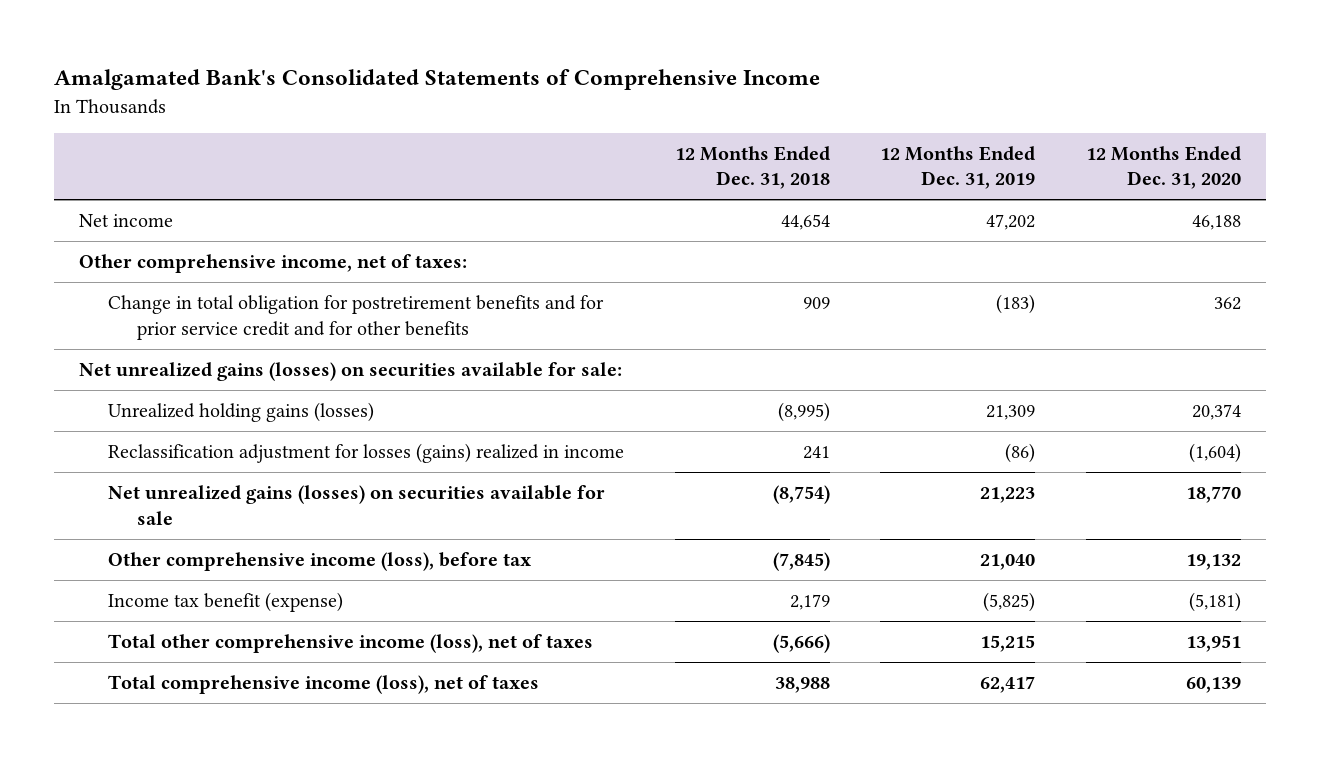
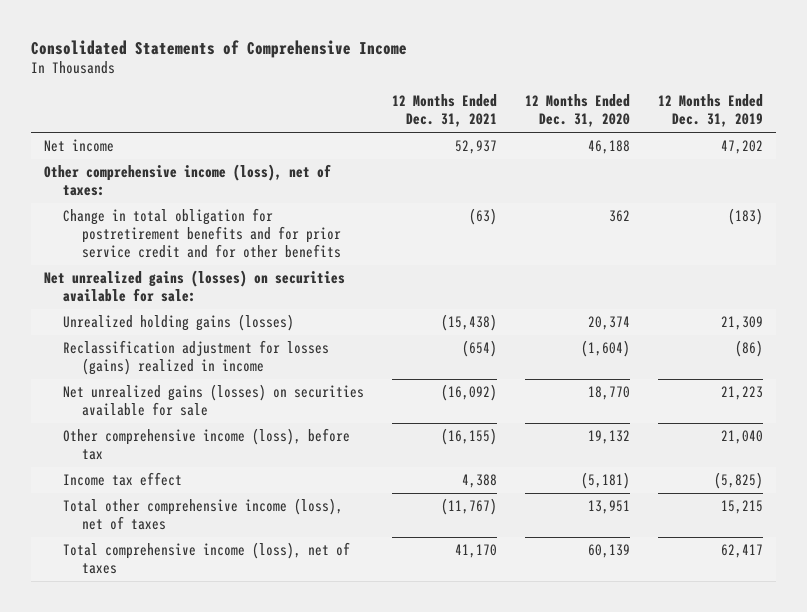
- Amalgamated Bank's Consolidated Statements of Comprehensive Income
+ Consolidated Statements of Comprehensive Income
- | 12 Months Ended Dec. 31, 2018 | 12 Months Ended Dec. 31, 2019 | 12 Months Ended Dec. 31, 2020
+ | 12 Months Ended Dec. 31, 2021 | 12 Months Ended Dec. 31, 2020 | 12 Months Ended Dec. 31, 2019
- Other comprehensive income, net of taxes:
+ Other comprehensive income (loss), net of taxes:
- Income tax benefit (expense) | 2,179 | (5,825) | (5,181)
+ Income tax effect | 4,388 | (5,181) | (5,825)

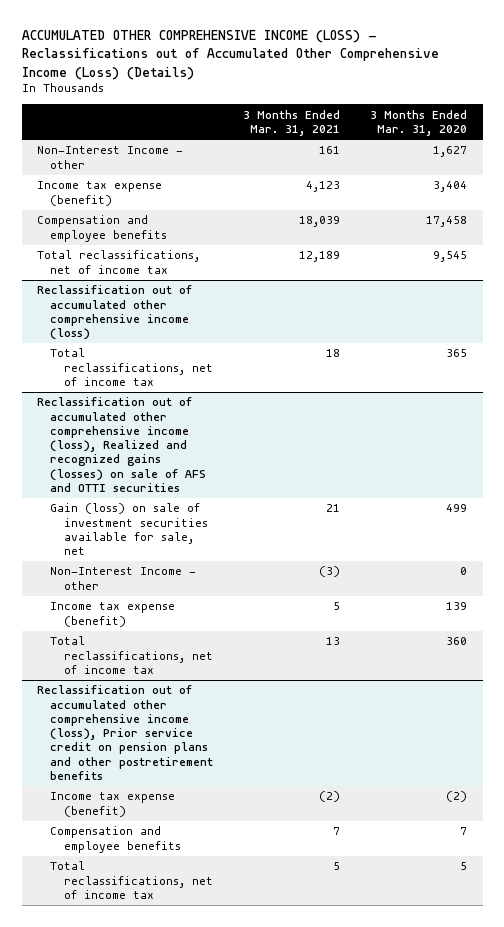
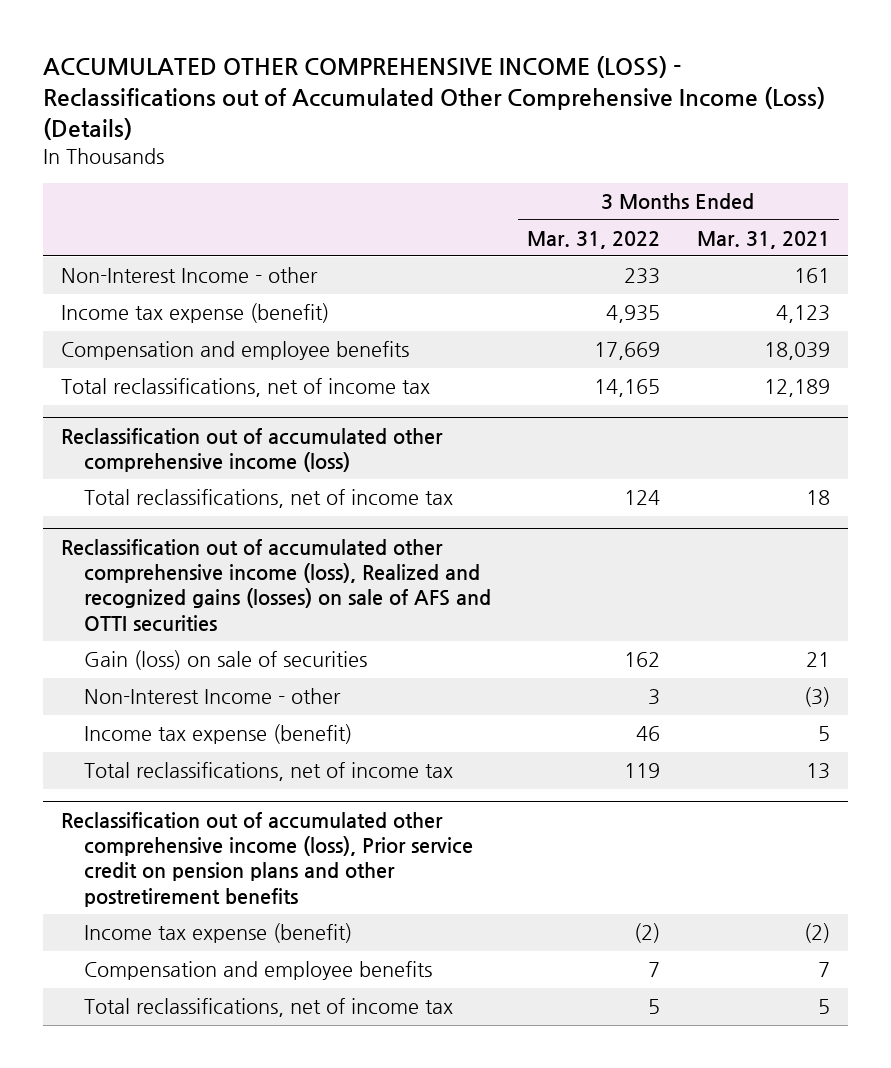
- | 3 Months Ended Mar. 31, 2021 | 3 Months Ended Mar. 31, 2020
+ | 3 Months Ended Mar. 31, 2022 | 3 Months Ended Mar. 31, 2021
@ Reclassification out of accumulated other comprehensive income (loss), Realized and recognized gains (losses) on sale of AFS and OTTI securities
- Gain (loss) on sale of investment securities available for sale, net | 21 | 499
+ Gain (loss) on sale of securities | 162 | 21

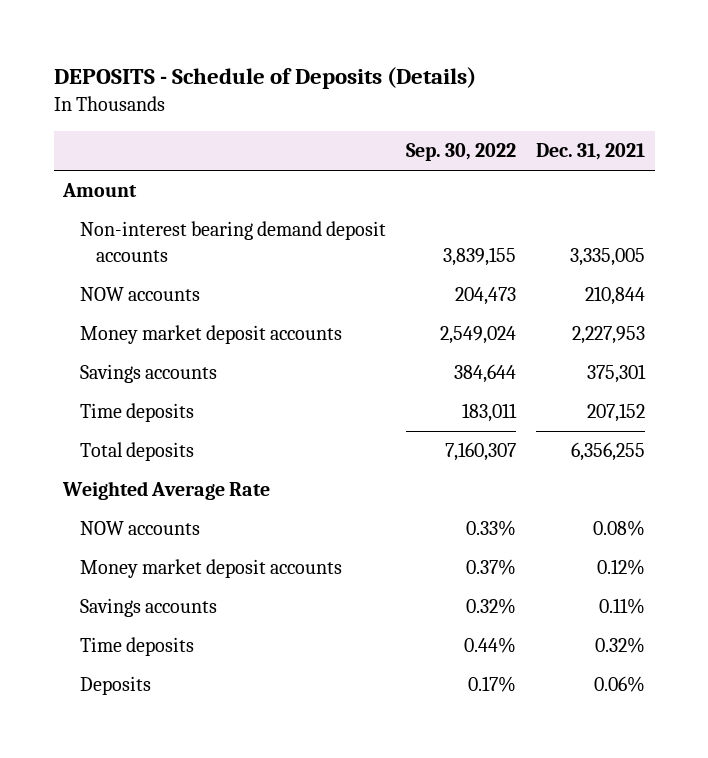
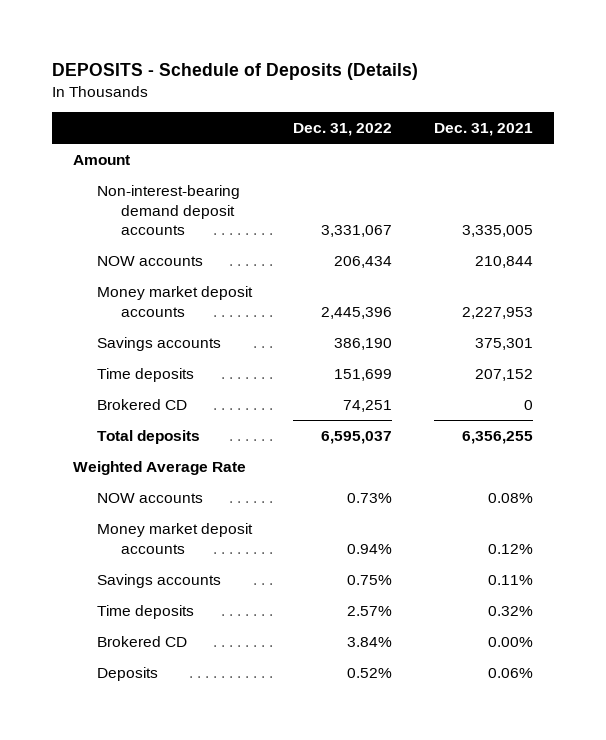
- | Sep. 30, 2022 | Dec. 31, 2021
+ | Dec. 31, 2022 | Dec. 31, 2021
- Non-interest bearing demand deposit accounts | 3,839,155 | 3,335,005
+ Non-interest-bearing demand deposit accounts | 3,331,067 | 3,335,005
+ Brokered CD | 74,251 | 0
+ Brokered CD | 3.84% | 0.00%

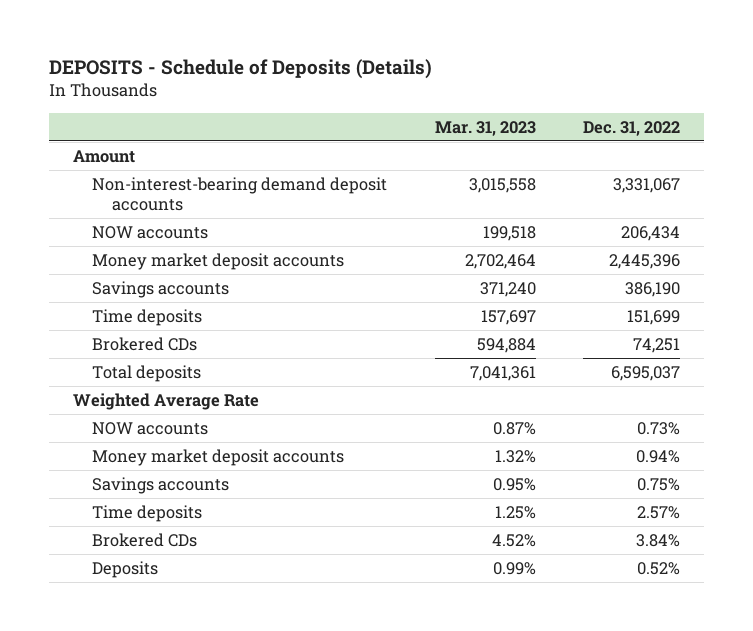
- | Dec. 31, 2022 | Dec. 31, 2021
+ | Mar. 31, 2023 | Dec. 31, 2022
- Brokered CD | 74,251 | 0
+ Brokered CDs | 594,884 | 74,251
- Brokered CD | 3.84% | 0.00%
+ Brokered CDs | 4.52% | 3.84%

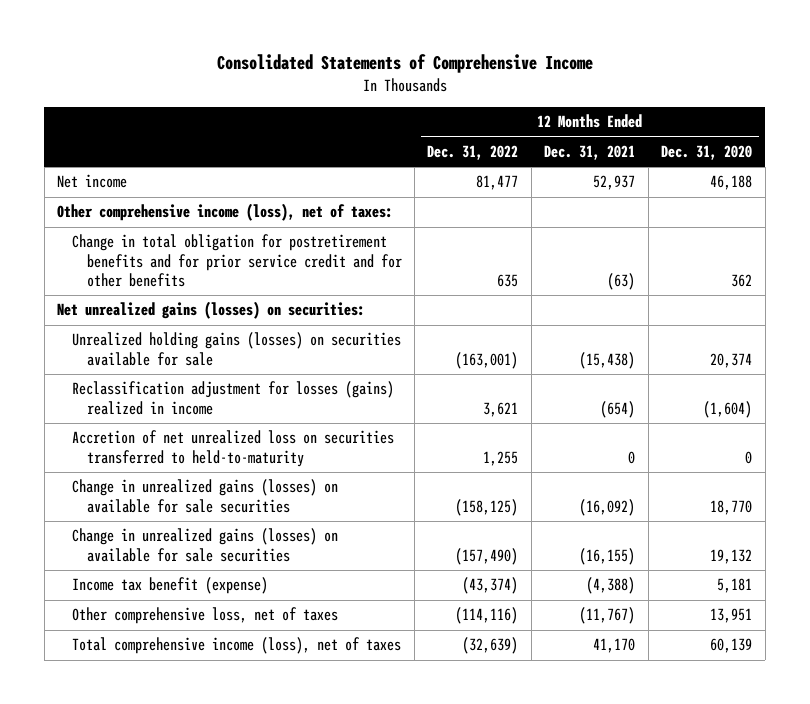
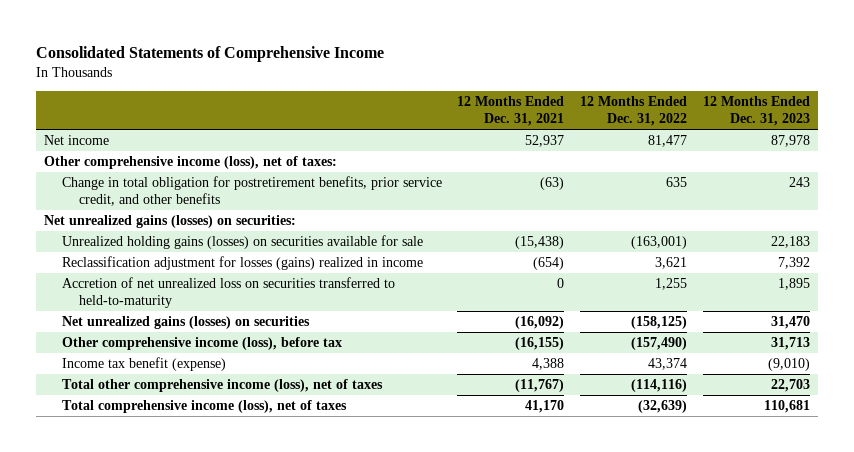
- | 12 Months Ended Dec. 31, 2022 | 12 Months Ended Dec. 31, 2021 | 12 Months Ended Dec. 31, 2020
+ | 12 Months Ended Dec. 31, 2021 | 12 Months Ended Dec. 31, 2022 | 12 Months Ended Dec. 31, 2023
- Change in total obligation for postretirement benefits and for prior service credit and for other benefits | 635 | (63) | 362
+ Change in total obligation for postretirement benefits, prior service credit, and other benefits | (63) | 635 | 243
- Change in unrealized gains (losses) on available for sale securities | (158,125) | (16,092) | 18,770
- Change in unrealized gains (losses) on available for sale securities | (157,490) | (16,155) | 19,132
- Income tax benefit (expense) | (43,374) | (4,388) | 5,181
- Other comprehensive loss, net of taxes | (114,116) | (11,767) | 13,951
+ Net unrealized gains (losses) on securities | (16,092) | (158,125) | 31,470
+ Other comprehensive income (loss), before tax | (16,155) | (157,490) | 31,713
+ Income tax benefit (expense) | 4,388 | 43,374 | (9,010)
+ Total other comprehensive income (loss), net of taxes | (11,767) | (114,116) | 22,703

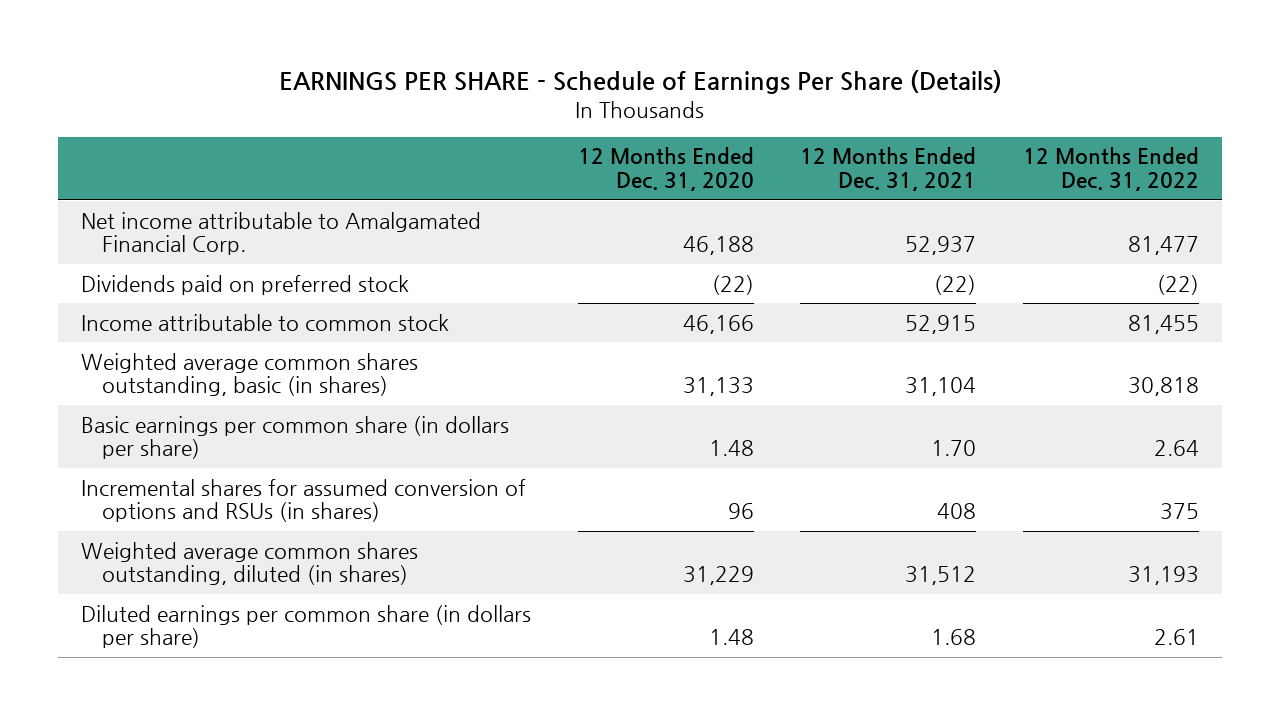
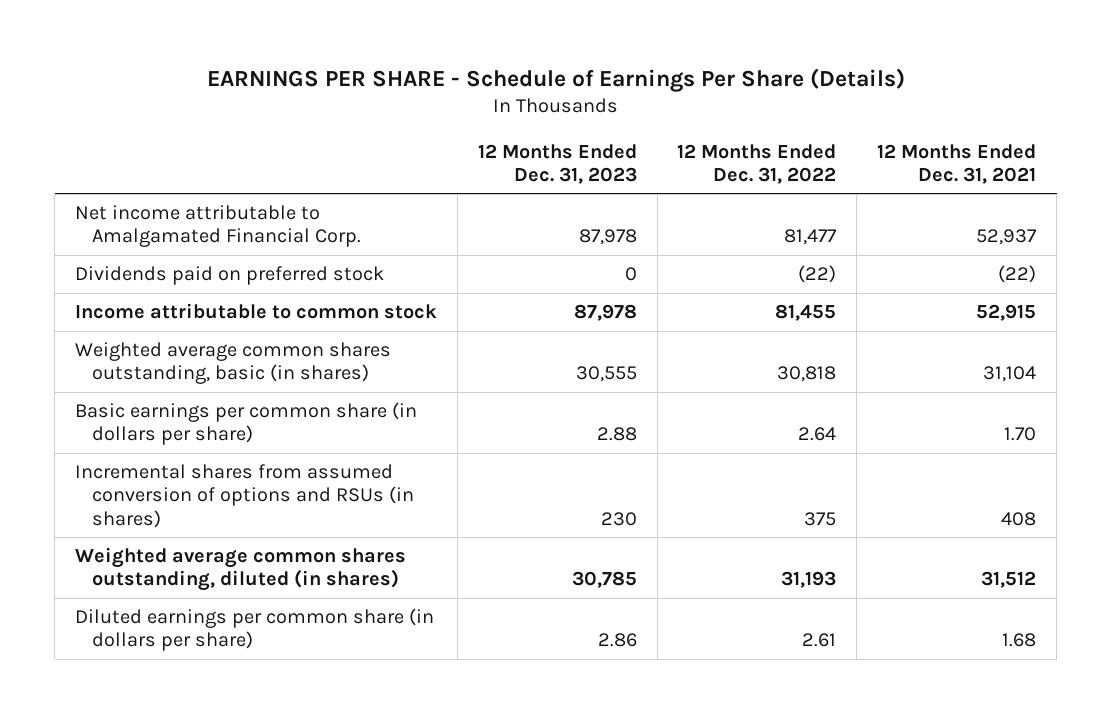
- | 12 Months Ended Dec. 31, 2020 | 12 Months Ended Dec. 31, 2021 | 12 Months Ended Dec. 31, 2022
+ | 12 Months Ended Dec. 31, 2023 | 12 Months Ended Dec. 31, 2022 | 12 Months Ended Dec. 31, 2021
- Incremental shares for assumed conversion of options and RSUs (in shares) | 96 | 408 | 375
+ Incremental shares from assumed conversion of options and RSUs (in shares) | 230 | 375 | 408

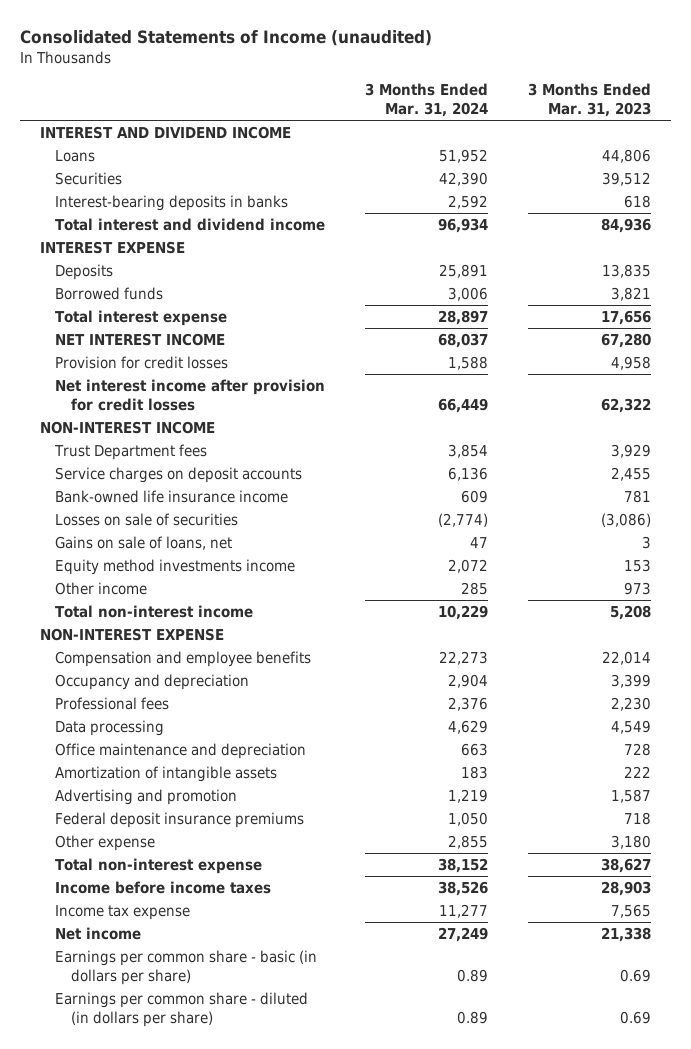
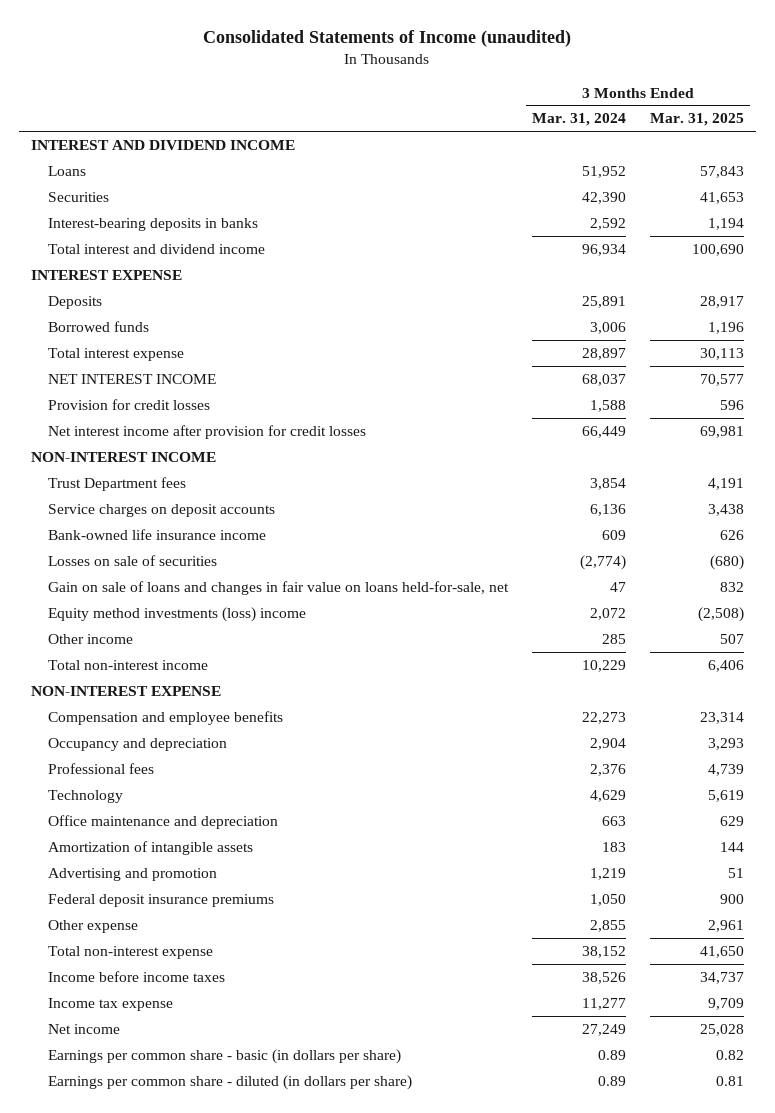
- | 3 Months Ended Mar. 31, 2024 | 3 Months Ended Mar. 31, 2023
+ | 3 Months Ended Mar. 31, 2024 | 3 Months Ended Mar. 31, 2025
- Gains on sale of loans, net | 47 | 3
- Equity method investments income | 2,072 | 153
+ Gain on sale of loans and changes in fair value on loans held-for-sale, net | 47 | 832
+ Equity method investments (loss) income | 2,072 | (2,508)
- Data processing | 4,629 | 4,549
+ Technology | 4,629 | 5,619

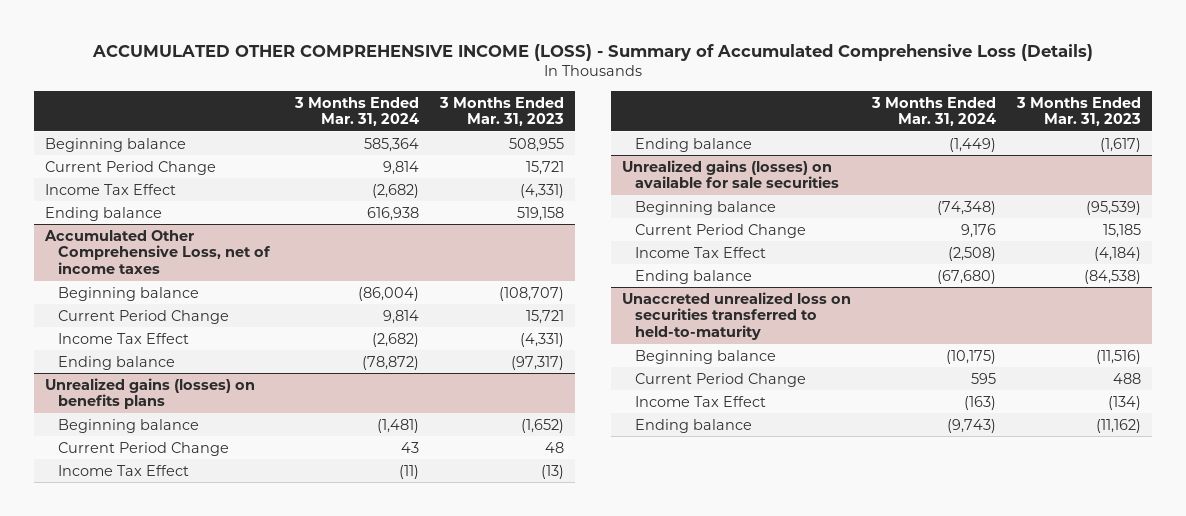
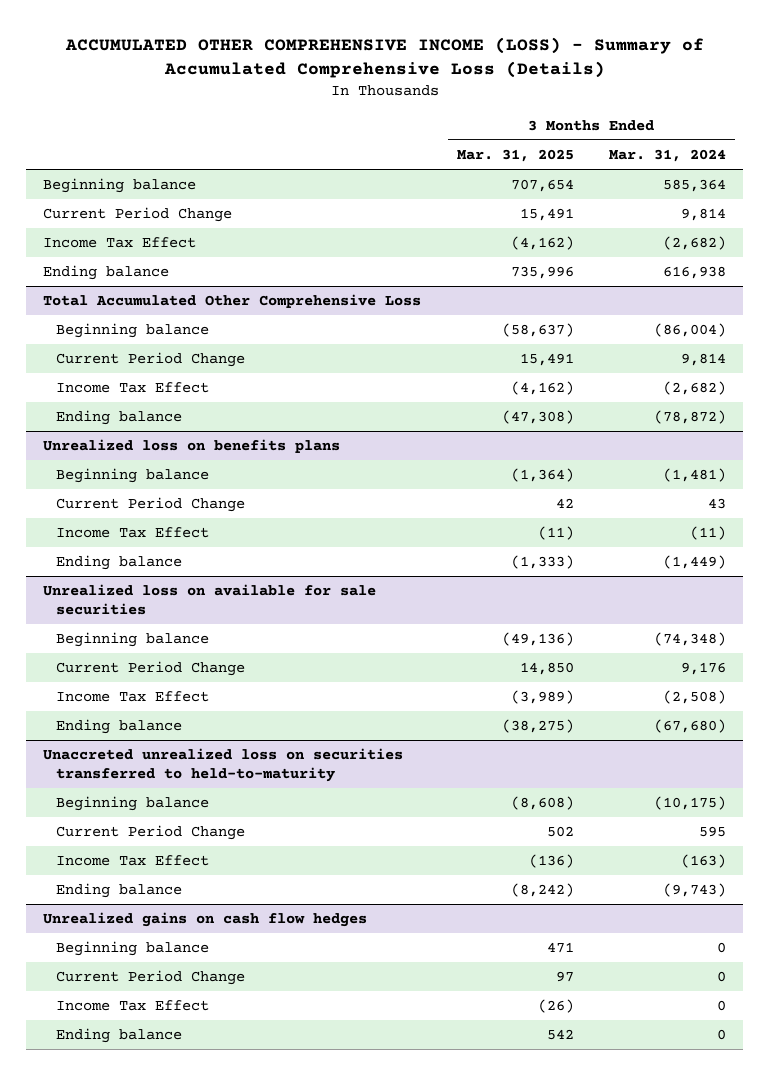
- | 3 Months Ended Mar. 31, 2024 | 3 Months Ended Mar. 31, 2023
+ | 3 Months Ended Mar. 31, 2025 | 3 Months Ended Mar. 31, 2024
- Accumulated Other Comprehensive Loss, net of income taxes
+ Total Accumulated Other Comprehensive Loss
- Unrealized gains (losses) on benefits plans
+ Unrealized loss on benefits plans
- Unrealized gains (losses) on available for sale securities
+ Unrealized loss on available for sale securities
+ Unrealized gains on cash flow hedges
+ Beginning balance | 471 | 0
+ Current Period Change | 97 | 0
+ Income Tax Effect | (26) | 0
+ Ending balance | 542 | 0

